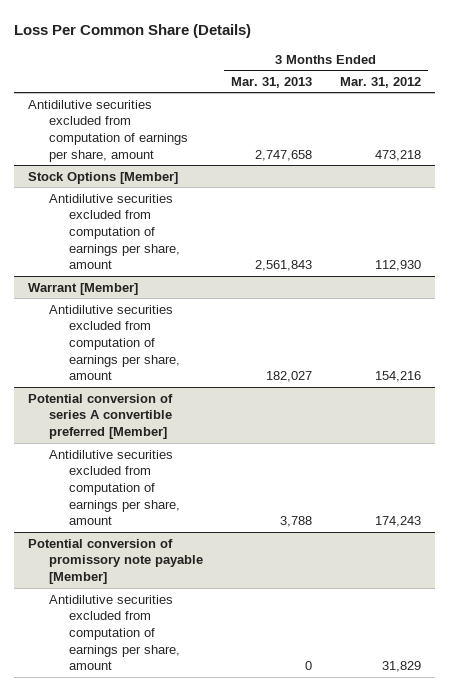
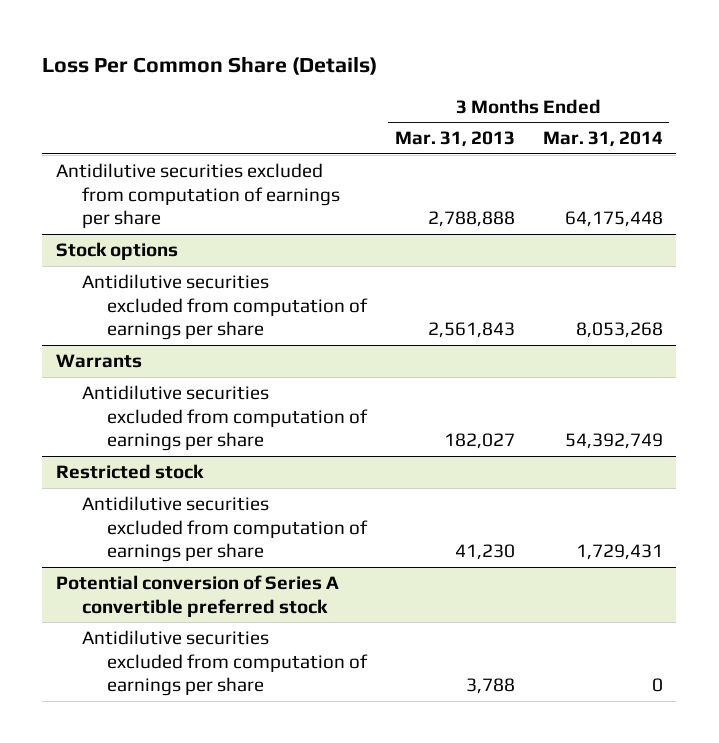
- | 3 Months Ended Mar. 31, 2013 | 3 Months Ended Mar. 31, 2012
+ | 3 Months Ended Mar. 31, 2013 | 3 Months Ended Mar. 31, 2014
- Antidilutive securities excluded from computation of earnings per share, amount | 2,747,658 | 473,218
- Stock Options [Member]
- Antidilutive securities excluded from computation of earnings per share, amount | 2,561,843 | 112,930
- Warrant [Member]
- Antidilutive securities excluded from computation of earnings per share, amount | 182,027 | 154,216
- Potential conversion of series A convertible preferred [Member]
- Antidilutive securities excluded from computation of earnings per share, amount | 3,788 | 174,243
- Potential conversion of promissory note payable [Member]
- Antidilutive securities excluded from computation of earnings per share, amount | 0 | 31,829
+ Antidilutive securities excluded from computation of earnings per share | 2,788,888 | 64,175,448
+ Stock options
+ Antidilutive securities excluded from computation of earnings per share | 2,561,843 | 8,053,268
+ Warrants
+ Antidilutive securities excluded from computation of earnings per share | 182,027 | 54,392,749
+ Restricted stock
+ Antidilutive securities excluded from computation of earnings per share | 41,230 | 1,729,431
+ Potential conversion of Series A convertible preferred stock
+ Antidilutive securities excluded from computation of earnings per share | 3,788 | 0

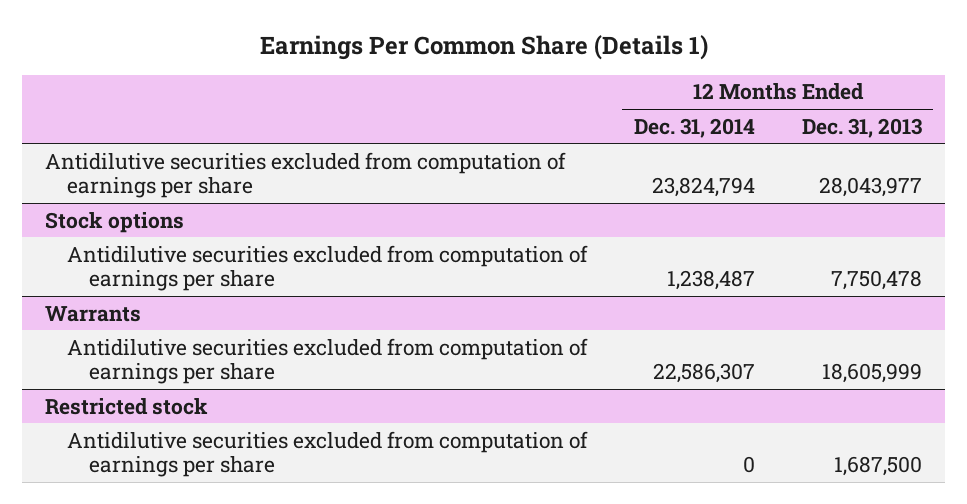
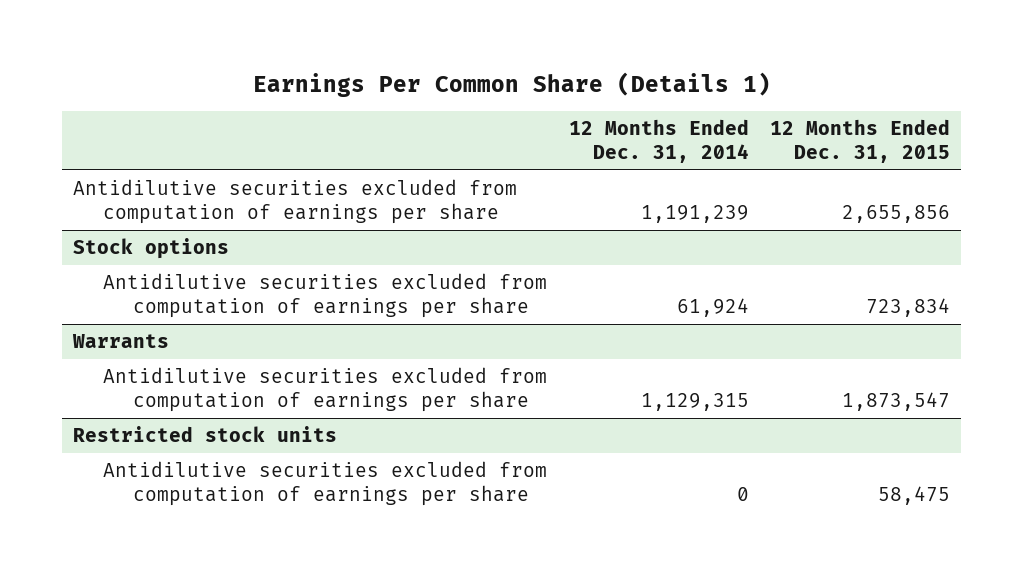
- | 12 Months Ended Dec. 31, 2014 | 12 Months Ended Dec. 31, 2013
+ | 12 Months Ended Dec. 31, 2014 | 12 Months Ended Dec. 31, 2015
- Antidilutive securities excluded from computation of earnings per share | 23,824,794 | 28,043,977
+ Antidilutive securities excluded from computation of earnings per share | 1,191,239 | 2,655,856
@ Stock options
- Antidilutive securities excluded from computation of earnings per share | 1,238,487 | 7,750,478
+ Antidilutive securities excluded from computation of earnings per share | 61,924 | 723,834
@ Warrants
- Antidilutive securities excluded from computation of earnings per share | 22,586,307 | 18,605,999
- Restricted stock
@ Warrants
+ Antidilutive securities excluded from computation of earnings per share | 1,129,315 | 1,873,547
+ Restricted stock units

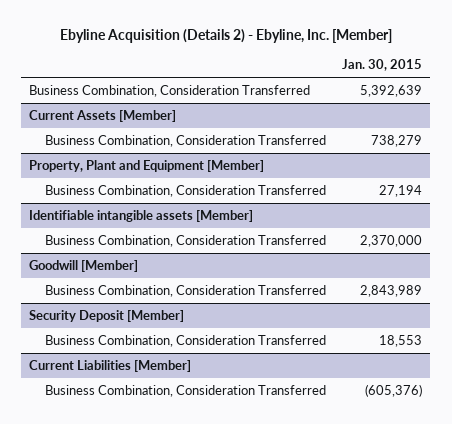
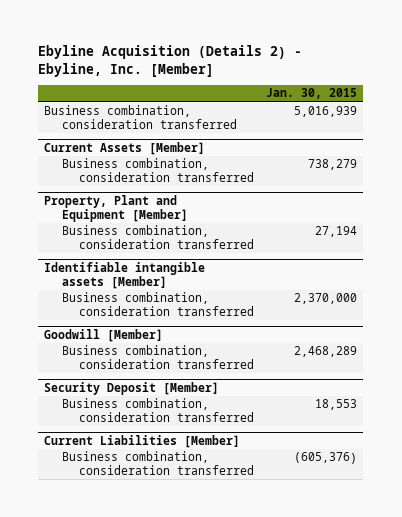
- Business Combination, Consideration Transferred | 5,392,639
+ Business combination, consideration transferred | 5,016,939
@ Current Assets [Member]
- Business Combination, Consideration Transferred | 738,279
+ Business combination, consideration transferred | 738,279
@ Property, Plant and Equipment [Member]
- Business Combination, Consideration Transferred | 27,194
+ Business combination, consideration transferred | 27,194
@ Identifiable intangible assets [Member]
- Business Combination, Consideration Transferred | 2,370,000
+ Business combination, consideration transferred | 2,370,000
@ Goodwill [Member]
- Business Combination, Consideration Transferred | 2,843,989
+ Business combination, consideration transferred | 2,468,289
@ Security Deposit [Member]
- Business Combination, Consideration Transferred | 18,553
+ Business combination, consideration transferred | 18,553
@ Current Liabilities [Member]
- Business Combination, Consideration Transferred | (605,376)
+ Business combination, consideration transferred | (605,376)

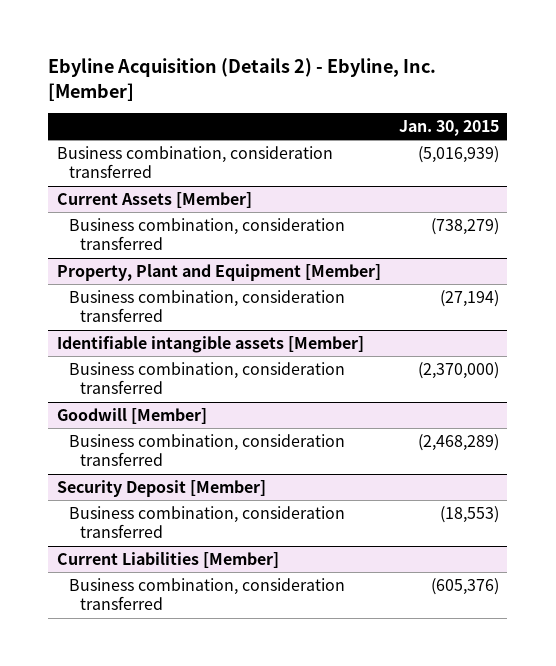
- Business combination, consideration transferred | 5,016,939
+ Business combination, consideration transferred | (5,016,939)
@ Current Assets [Member]
- Business combination, consideration transferred | 738,279
+ Business combination, consideration transferred | (738,279)
@ Property, Plant and Equipment [Member]
- Business combination, consideration transferred | 27,194
+ Business combination, consideration transferred | (27,194)
@ Identifiable intangible assets [Member]
- Business combination, consideration transferred | 2,370,000
+ Business combination, consideration transferred | (2,370,000)
@ Goodwill [Member]
- Business combination, consideration transferred | 2,468,289
+ Business combination, consideration transferred | (2,468,289)
@ Security Deposit [Member]
- Business combination, consideration transferred | 18,553
+ Business combination, consideration transferred | (18,553)

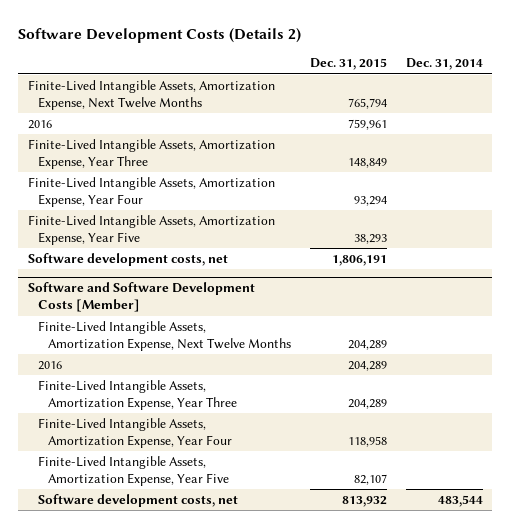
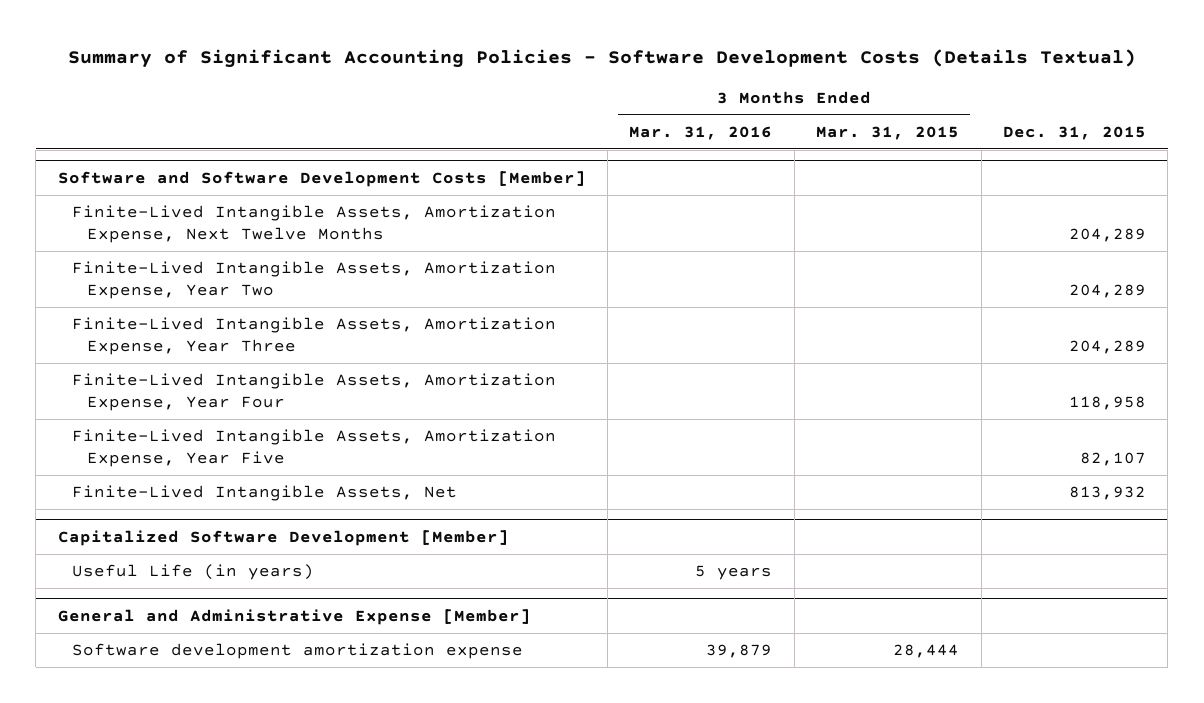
- Software Development Costs (Details 2)
+ Summary of Significant Accounting Policies - Software Development Costs (Details Textual)
- | Dec. 31, 2015 | Dec. 31, 2014
+ | 3 Months Ended Mar. 31, 2016 | 3 Months Ended Mar. 31, 2015 | Dec. 31, 2015
- Finite-Lived Intangible Assets, Amortization Expense, Next Twelve Months | 765,794 |
- 2016 | 759,961 |
- Finite-Lived Intangible Assets, Amortization Expense, Year Three | 148,849 |
- Finite-Lived Intangible Assets, Amortization Expense, Year Four | 93,294 |
- Finite-Lived Intangible Assets, Amortization Expense, Year Five | 38,293 |
- Software development costs, net | 1,806,191 |
@ Software and Software Development Costs [Member]
- 2016 | 204,289 |
+ Finite-Lived Intangible Assets, Amortization Expense, Year Two | | | 204,289
- Software development costs, net | 813,932 | 483,544
+ Finite-Lived Intangible Assets, Net | | | 813,932
+ Capitalized Software Development [Member]
+ Useful Life (in years) | 5 years | |
+ General and Administrative Expense [Member]
+ Software development amortization expense | 39,879 | 28,444 |

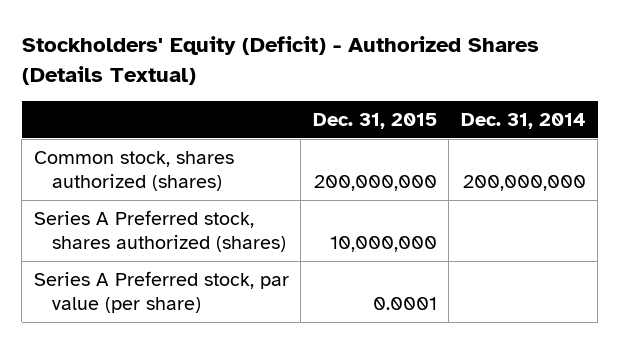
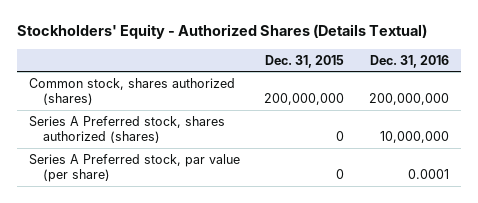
- Stockholders' Equity (Deficit) - Authorized Shares (Details Textual)
+ Stockholders' Equity - Authorized Shares (Details Textual)
- | Dec. 31, 2015 | Dec. 31, 2014
+ | Dec. 31, 2015 | Dec. 31, 2016
- Series A Preferred stock, shares authorized (shares) | 10,000,000 |
- Series A Preferred stock, par value (per share) | 0.0001 |
+ Series A Preferred stock, shares authorized (shares) | 0 | 10,000,000
+ Series A Preferred stock, par value (per share) | 0 | 0.0001

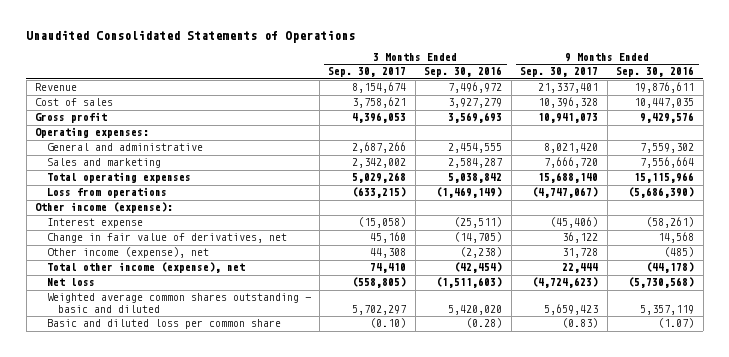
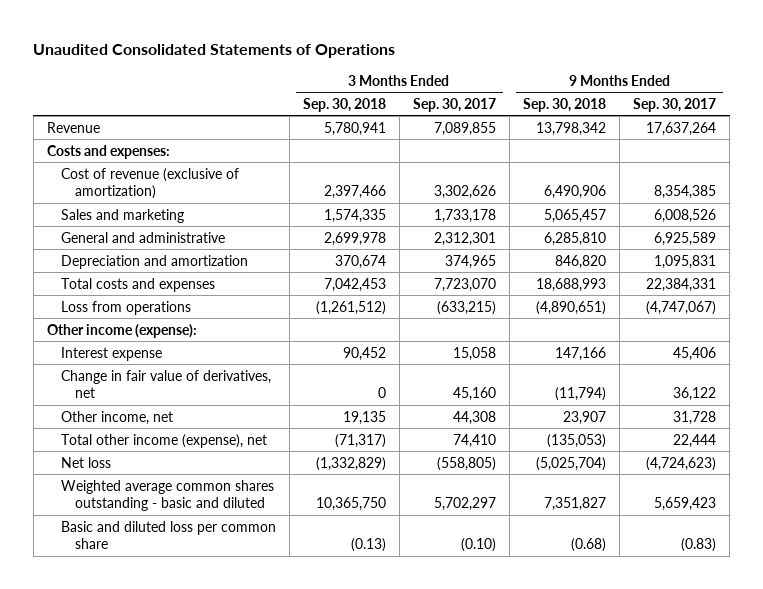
- | 3 Months Ended Sep. 30, 2017 | 3 Months Ended Sep. 30, 2016 | 9 Months Ended Sep. 30, 2017 | 9 Months Ended Sep. 30, 2016
+ | 3 Months Ended Sep. 30, 2018 | 3 Months Ended Sep. 30, 2017 | 9 Months Ended Sep. 30, 2018 | 9 Months Ended Sep. 30, 2017
- Revenue | 8,154,674 | 7,496,972 | 21,337,401 | 19,876,611
- Cost of sales | 3,758,621 | 3,927,279 | 10,396,328 | 10,447,035
- Gross profit | 4,396,053 | 3,569,693 | 10,941,073 | 9,429,576
- Operating expenses:
- General and administrative | 2,687,266 | 2,454,555 | 8,021,420 | 7,559,302
- Sales and marketing | 2,342,002 | 2,584,287 | 7,666,720 | 7,556,664
- Total operating expenses | 5,029,268 | 5,038,842 | 15,688,140 | 15,115,966
+ Revenue | 5,780,941 | 7,089,855 | 13,798,342 | 17,637,264
+ Costs and expenses:
+ Cost of revenue (exclusive of amortization) | 2,397,466 | 3,302,626 | 6,490,906 | 8,354,385
+ Sales and marketing | 1,574,335 | 1,733,178 | 5,065,457 | 6,008,526
+ General and administrative | 2,699,978 | 2,312,301 | 6,285,810 | 6,925,589
+ Depreciation and amortization | 370,674 | 374,965 | 846,820 | 1,095,831
+ Total costs and expenses | 7,042,453 | 7,723,070 | 18,688,993 | 22,384,331
- Interest expense | (15,058) | (25,511) | (45,406) | (58,261)
+ Interest expense | 90,452 | 15,058 | 147,166 | 45,406
- Other income (expense), net | 44,308 | (2,238) | 31,728 | (485)
+ Other income, net | 19,135 | 44,308 | 23,907 | 31,728

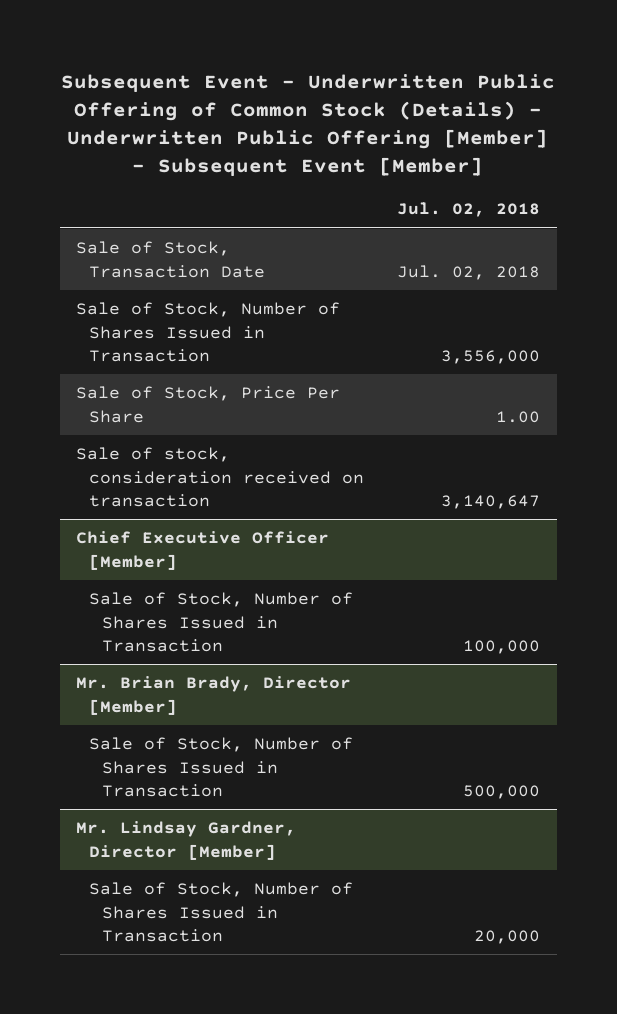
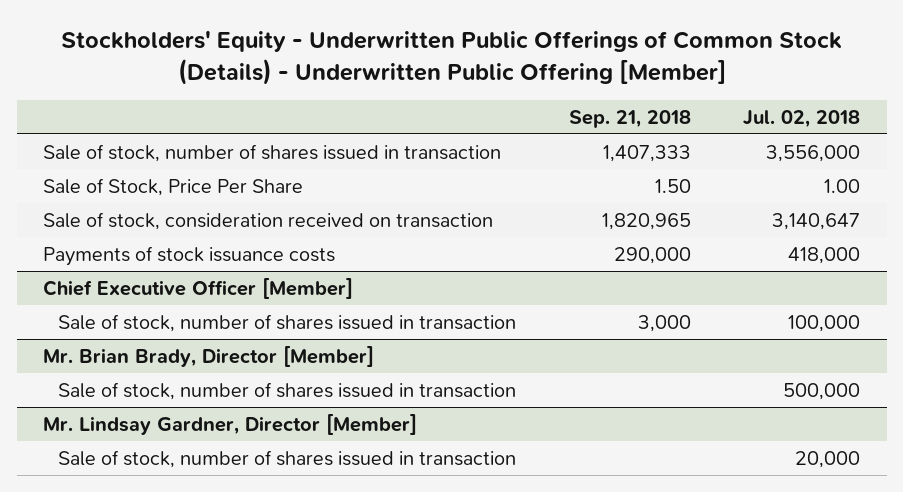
- Subsequent Event - Underwritten Public Offering of Common Stock (Details) - Underwritten Public Offering [Member] - Subsequent Event [Member]
+ Stockholders' Equity - Underwritten Public Offerings of Common Stock (Details) - Underwritten Public Offering [Member]
- | Jul. 02, 2018
+ | Sep. 21, 2018 | Jul. 02, 2018
- Sale of Stock, Transaction Date | Jul. 02, 2018
- Sale of Stock, Number of Shares Issued in Transaction | 3,556,000
+ Sale of stock, number of shares issued in transaction | 1,407,333 | 3,556,000
+ Payments of stock issuance costs | 290,000 | 418,000
@ Chief Executive Officer [Member]
- Sale of Stock, Number of Shares Issued in Transaction | 100,000
+ Sale of stock, number of shares issued in transaction | 3,000 | 100,000
@ Mr. Brian Brady, Director [Member]
- Sale of Stock, Number of Shares Issued in Transaction | 500,000
+ Sale of stock, number of shares issued in transaction | | 500,000
@ Mr. Lindsay Gardner, Director [Member]
- Sale of Stock, Number of Shares Issued in Transaction | 20,000
+ Sale of stock, number of shares issued in transaction | | 20,000

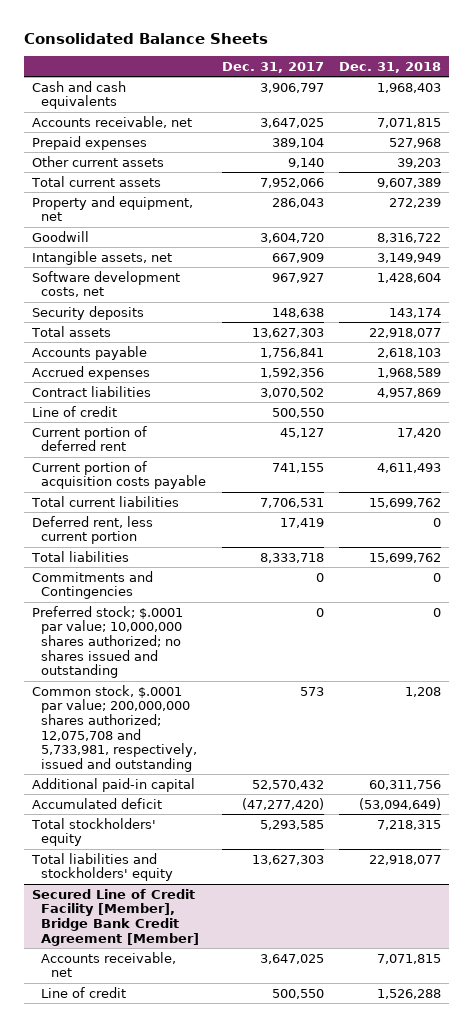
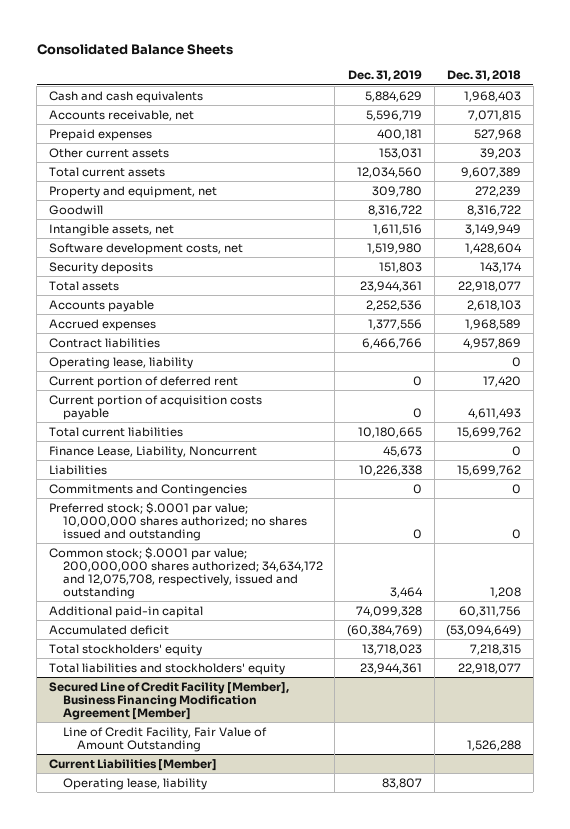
- | Dec. 31, 2017 | Dec. 31, 2018
+ | Dec. 31, 2019 | Dec. 31, 2018
- Line of credit | 500,550 |
+ Operating lease, liability | | 0
- Deferred rent, less current portion | 17,419 | 0
- Total liabilities | 8,333,718 | 15,699,762
+ Finance Lease, Liability, Noncurrent | 45,673 | 0
+ Liabilities | 10,226,338 | 15,699,762
- Common stock, $.0001 par value; 200,000,000 shares authorized; 12,075,708 and 5,733,981, respectively, issued and outstanding | 573 | 1,208
+ Common stock; $.0001 par value; 200,000,000 shares authorized; 34,634,172 and 12,075,708, respectively, issued and outstanding | 3,464 | 1,208
- Secured Line of Credit Facility [Member], Bridge Bank Credit Agreement [Member]
- Accounts receivable, net | 3,647,025 | 7,071,815
- Line of credit | 500,550 | 1,526,288
+ Secured Line of Credit Facility [Member], Business Financing Modification Agreement [Member]
+ Line of Credit Facility, Fair Value of Amount Outstanding | | 1,526,288
+ Current Liabilities [Member]
+ Operating lease, liability | 83,807 |

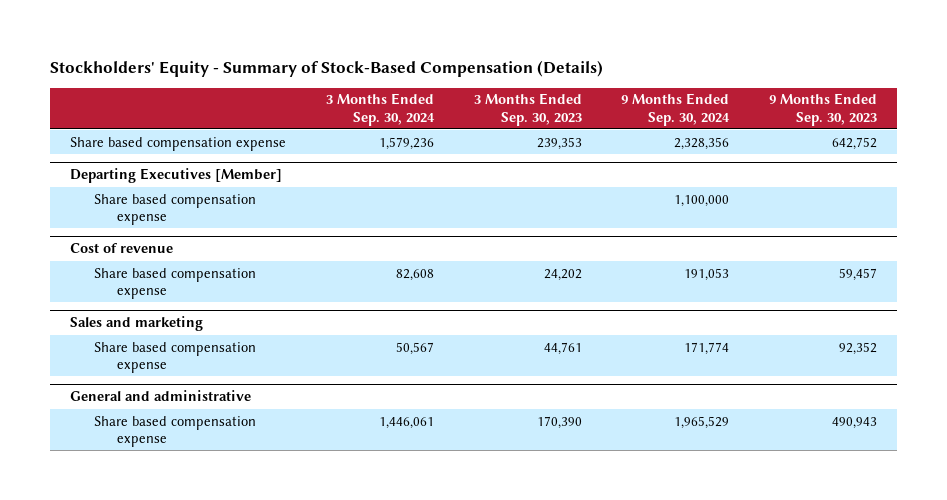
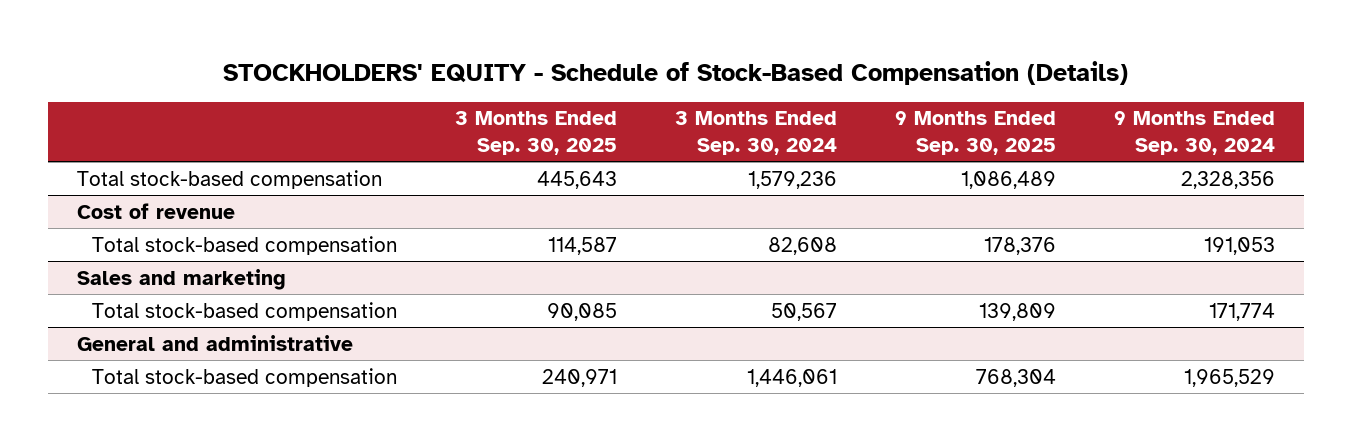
- Stockholders' Equity - Summary of Stock-Based Compensation (Details)
+ STOCKHOLDERS' EQUITY - Schedule of Stock-Based Compensation (Details)
- | 3 Months Ended Sep. 30, 2024 | 3 Months Ended Sep. 30, 2023 | 9 Months Ended Sep. 30, 2024 | 9 Months Ended Sep. 30, 2023
+ | 3 Months Ended Sep. 30, 2025 | 3 Months Ended Sep. 30, 2024 | 9 Months Ended Sep. 30, 2025 | 9 Months Ended Sep. 30, 2024
- Share based compensation expense | 1,579,236 | 239,353 | 2,328,356 | 642,752
- Departing Executives [Member]
- Share based compensation expense | | | 1,100,000 |
+ Total stock-based compensation | 445,643 | 1,579,236 | 1,086,489 | 2,328,356
@ Cost of revenue
- Share based compensation expense | 82,608 | 24,202 | 191,053 | 59,457
+ Total stock-based compensation | 114,587 | 82,608 | 178,376 | 191,053
@ Sales and marketing
- Share based compensation expense | 50,567 | 44,761 | 171,774 | 92,352
+ Total stock-based compensation | 90,085 | 50,567 | 139,809 | 171,774
@ General and administrative
- Share based compensation expense | 1,446,061 | 170,390 | 1,965,529 | 490,943
+ Total stock-based compensation | 240,971 | 1,446,061 | 768,304 | 1,965,529

